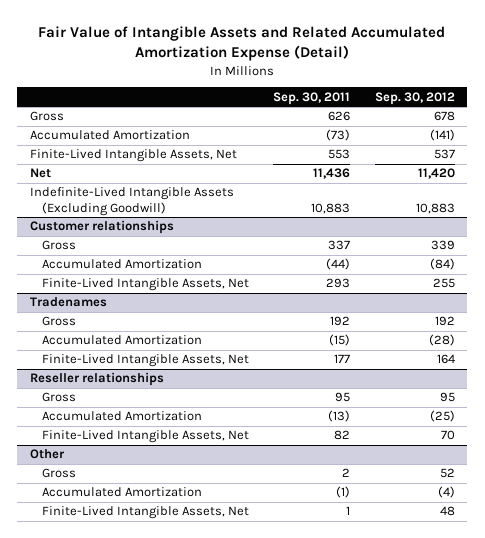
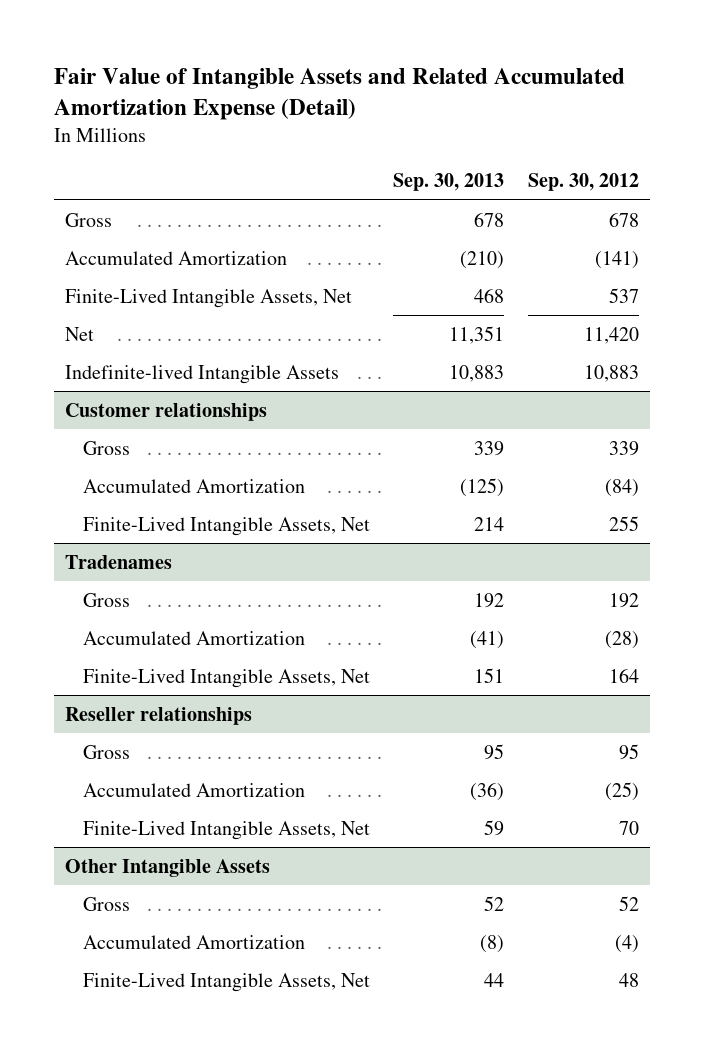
- | Sep. 30, 2011 | Sep. 30, 2012
+ | Sep. 30, 2013 | Sep. 30, 2012
- Indefinite-Lived Intangible Assets (Excluding Goodwill) | 10,883 | 10,883
+ Indefinite-lived Intangible Assets | 10,883 | 10,883
- Other
+ Other Intangible Assets

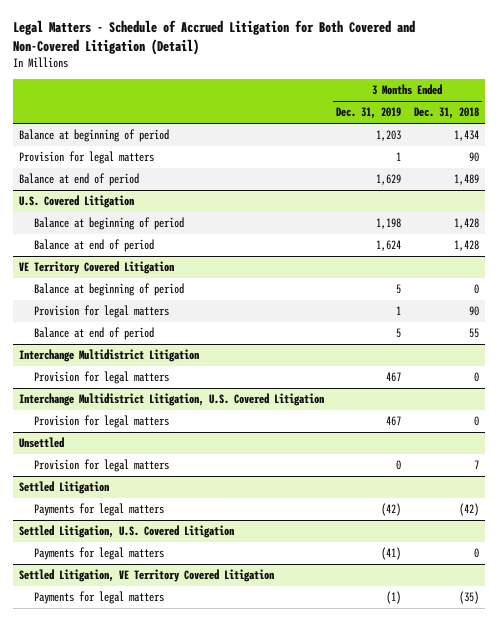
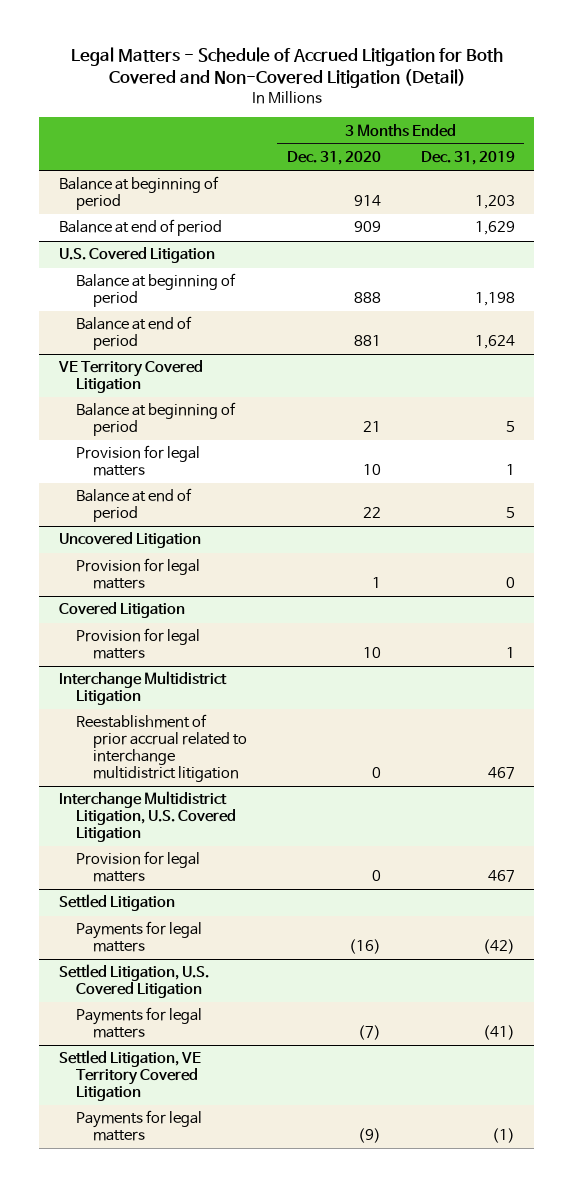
- | 3 Months Ended Dec. 31, 2019 | 3 Months Ended Dec. 31, 2018
+ | 3 Months Ended Dec. 31, 2020 | 3 Months Ended Dec. 31, 2019
- Provision for legal matters | 1 | 90
+ Uncovered Litigation
+ Provision for legal matters | 1 | 0
+ Covered Litigation
+ Provision for legal matters | 10 | 1
@ Interchange Multidistrict Litigation
- Provision for legal matters | 467 | 0
+ Reestablishment of prior accrual related to interchange multidistrict litigation | 0 | 467
- Unsettled
- Provision for legal matters | 0 | 7

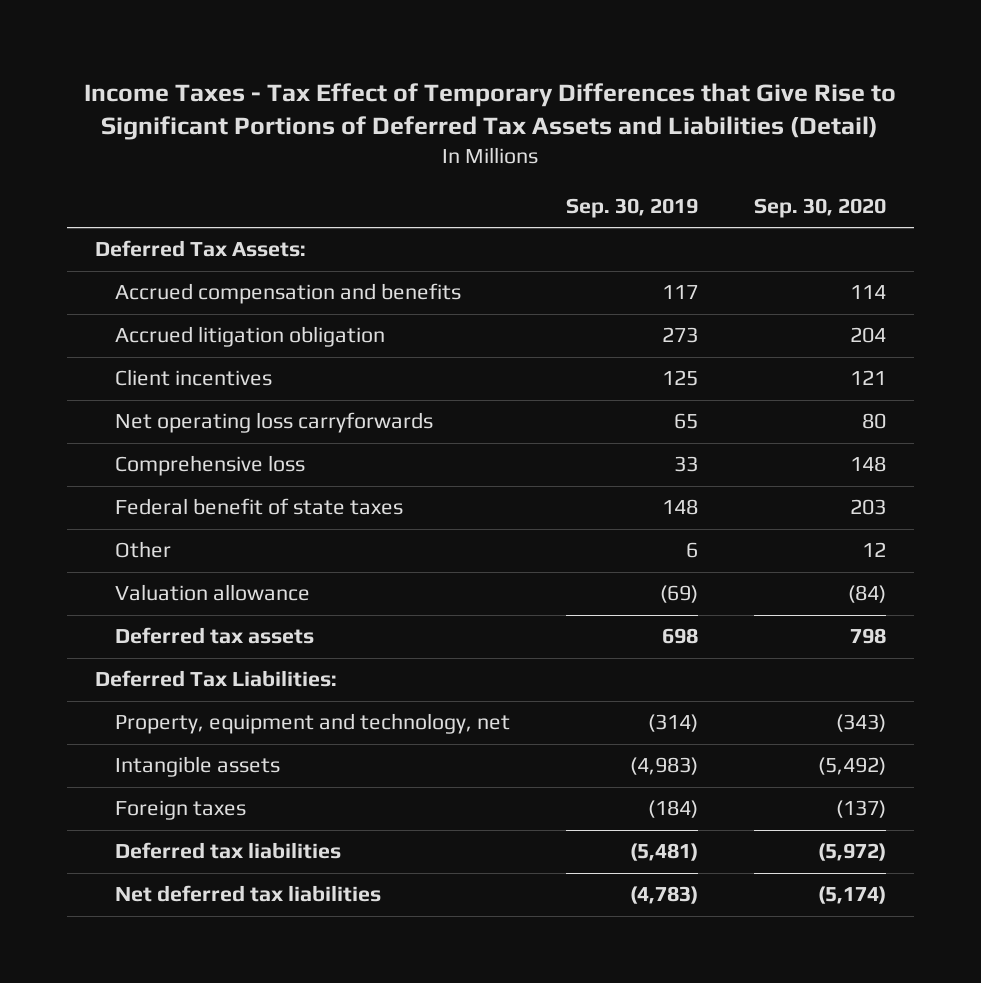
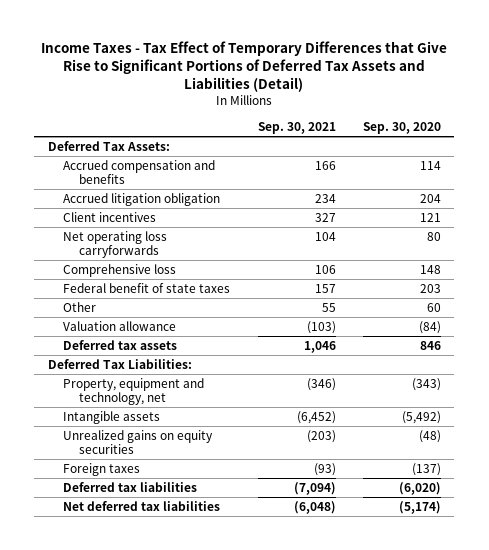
- | Sep. 30, 2019 | Sep. 30, 2020
+ | Sep. 30, 2021 | Sep. 30, 2020
- Other | 6 | 12
+ Other | 55 | 60
- Deferred tax assets | 698 | 798
+ Deferred tax assets | 1,046 | 846
+ Unrealized gains on equity securities | (203) | (48)
- Deferred tax liabilities | (5,481) | (5,972)
+ Deferred tax liabilities | (7,094) | (6,020)

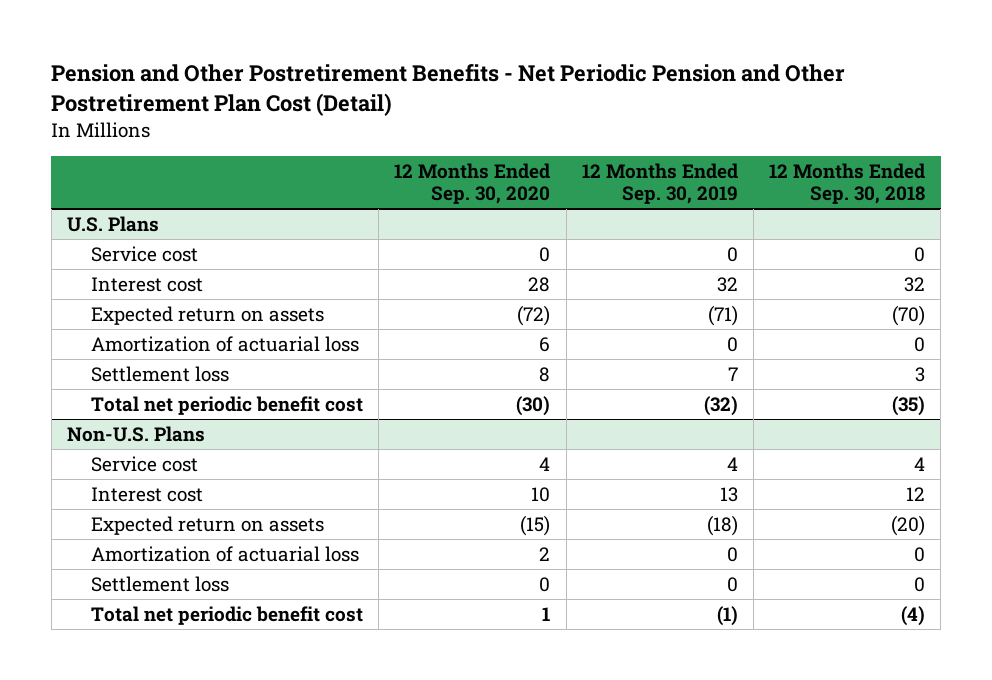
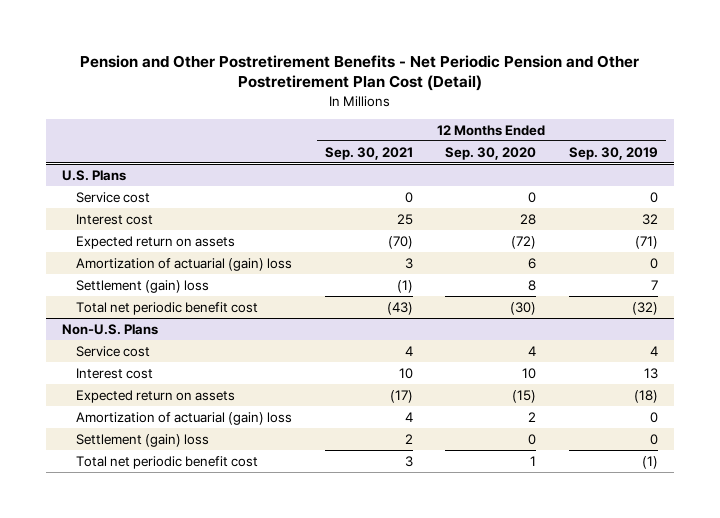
- | 12 Months Ended Sep. 30, 2020 | 12 Months Ended Sep. 30, 2019 | 12 Months Ended Sep. 30, 2018
+ | 12 Months Ended Sep. 30, 2021 | 12 Months Ended Sep. 30, 2020 | 12 Months Ended Sep. 30, 2019
@ U.S. Plans
- Amortization of actuarial loss | 6 | 0 | 0
- Settlement loss | 8 | 7 | 3
+ Amortization of actuarial (gain) loss | 3 | 6 | 0
+ Settlement (gain) loss | (1) | 8 | 7
@ Non-U.S. Plans
- Amortization of actuarial loss | 2 | 0 | 0
- Settlement loss | 0 | 0 | 0
+ Amortization of actuarial (gain) loss | 4 | 2 | 0
+ Settlement (gain) loss | 2 | 0 | 0

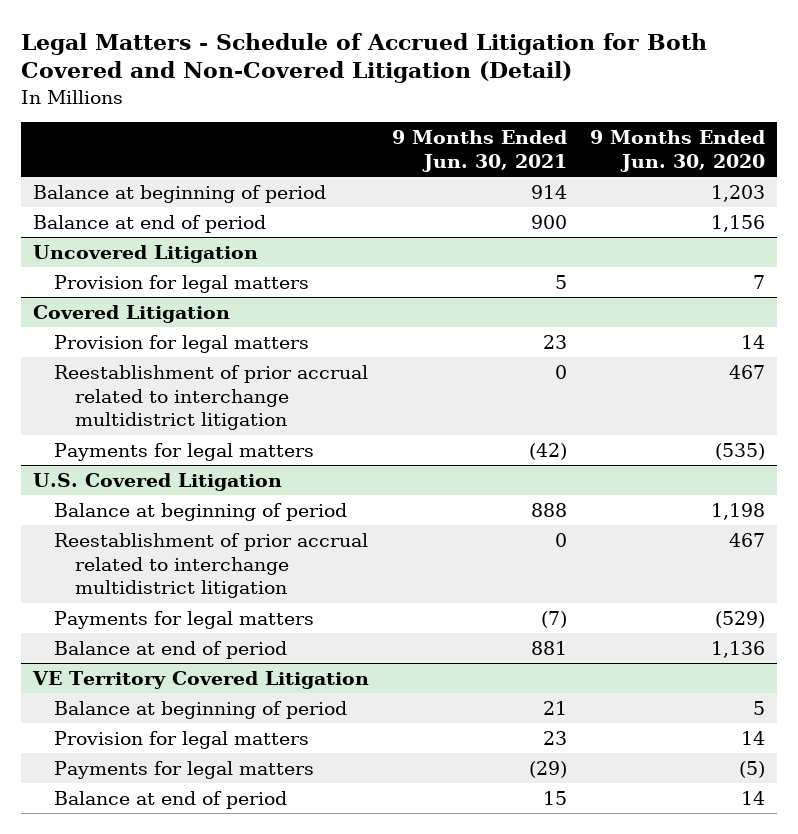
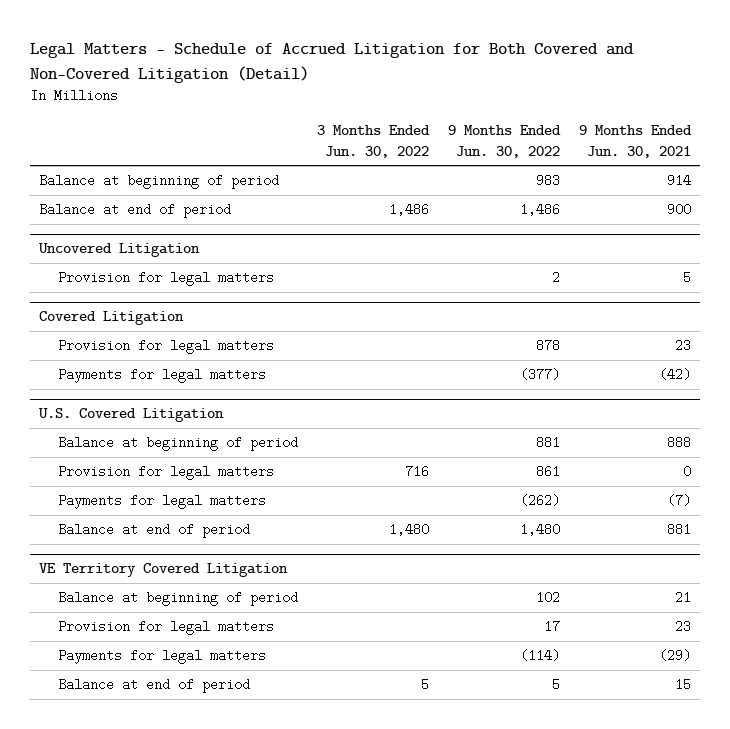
- | 9 Months Ended Jun. 30, 2021 | 9 Months Ended Jun. 30, 2020
+ | 3 Months Ended Jun. 30, 2022 | 9 Months Ended Jun. 30, 2022 | 9 Months Ended Jun. 30, 2021
@ Covered Litigation
- Reestablishment of prior accrual related to interchange multidistrict litigation | 0 | 467
@ U.S. Covered Litigation
- Reestablishment of prior accrual related to interchange multidistrict litigation | 0 | 467
+ Provision for legal matters | 716 | 861 | 0

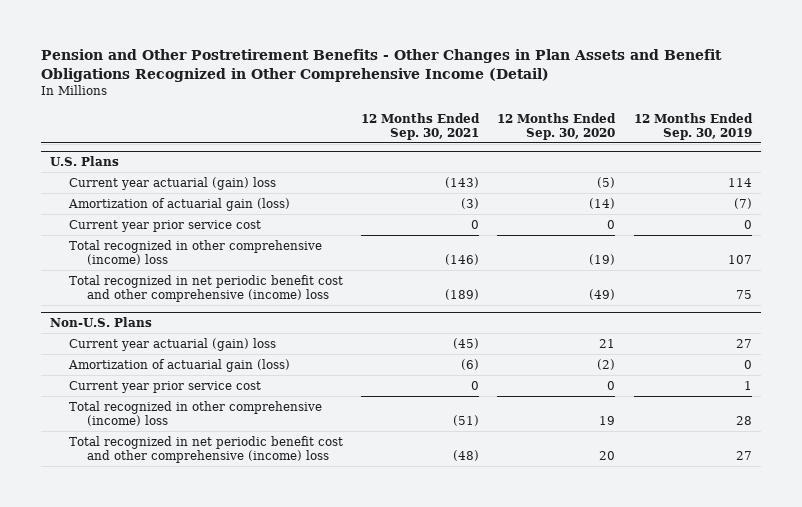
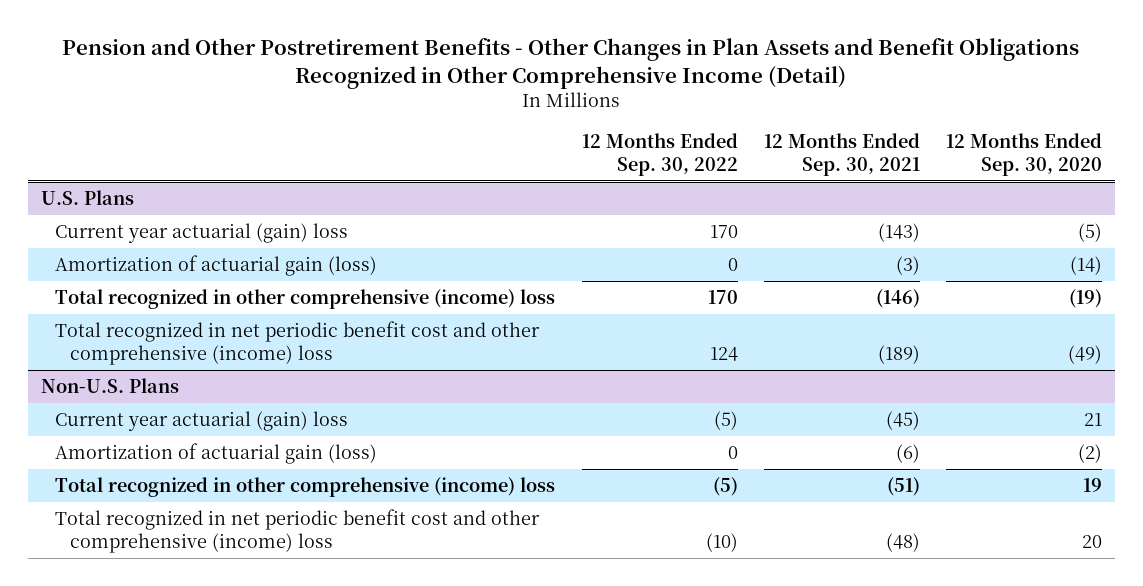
- | 12 Months Ended Sep. 30, 2021 | 12 Months Ended Sep. 30, 2020 | 12 Months Ended Sep. 30, 2019
+ | 12 Months Ended Sep. 30, 2022 | 12 Months Ended Sep. 30, 2021 | 12 Months Ended Sep. 30, 2020
@ U.S. Plans
- Current year prior service cost | 0 | 0 | 0
@ Non-U.S. Plans
- Current year prior service cost | 0 | 0 | 1

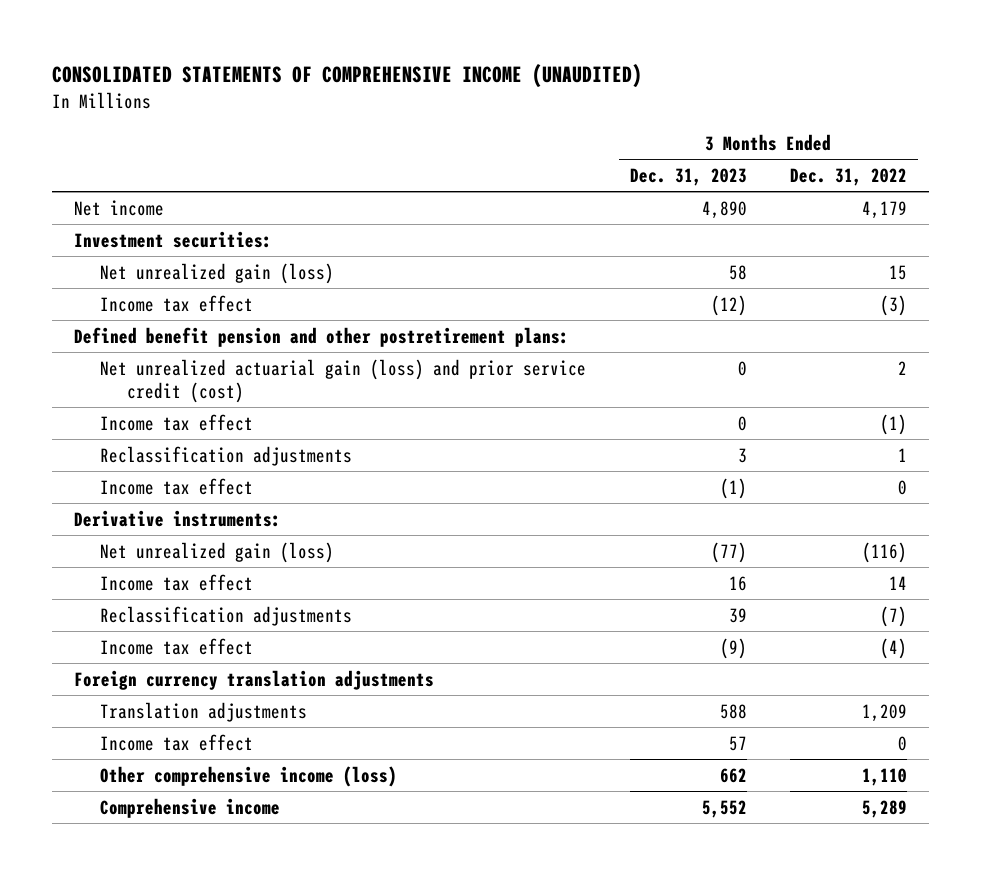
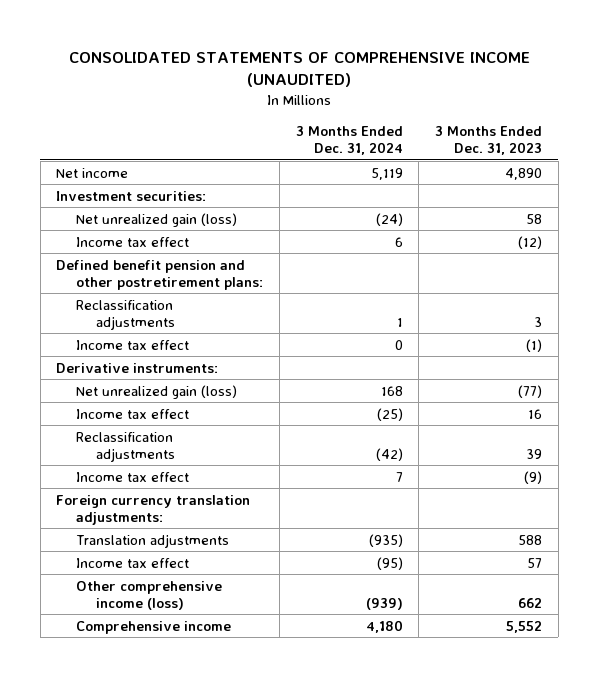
- | 3 Months Ended Dec. 31, 2023 | 3 Months Ended Dec. 31, 2022
+ | 3 Months Ended Dec. 31, 2024 | 3 Months Ended Dec. 31, 2023
- Net unrealized actuarial gain (loss) and prior service credit (cost) | 0 | 2
- Income tax effect | 0 | (1)
- Foreign currency translation adjustments
+ Foreign currency translation adjustments:

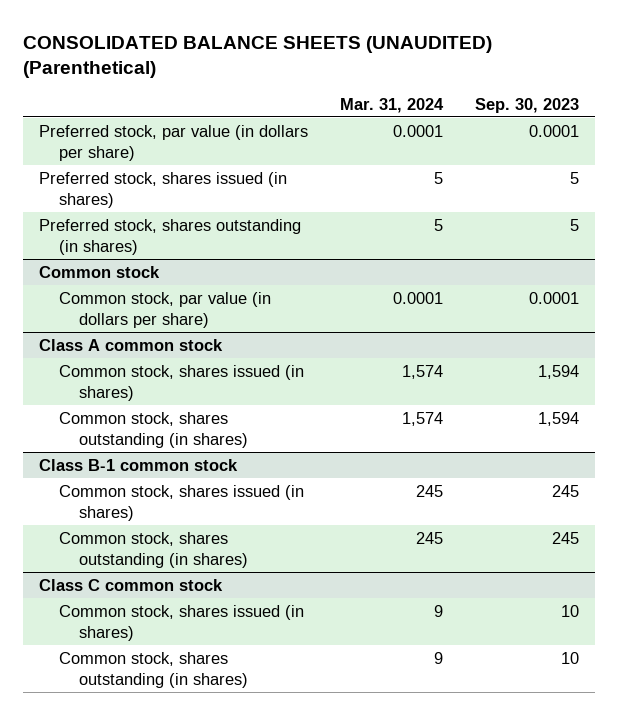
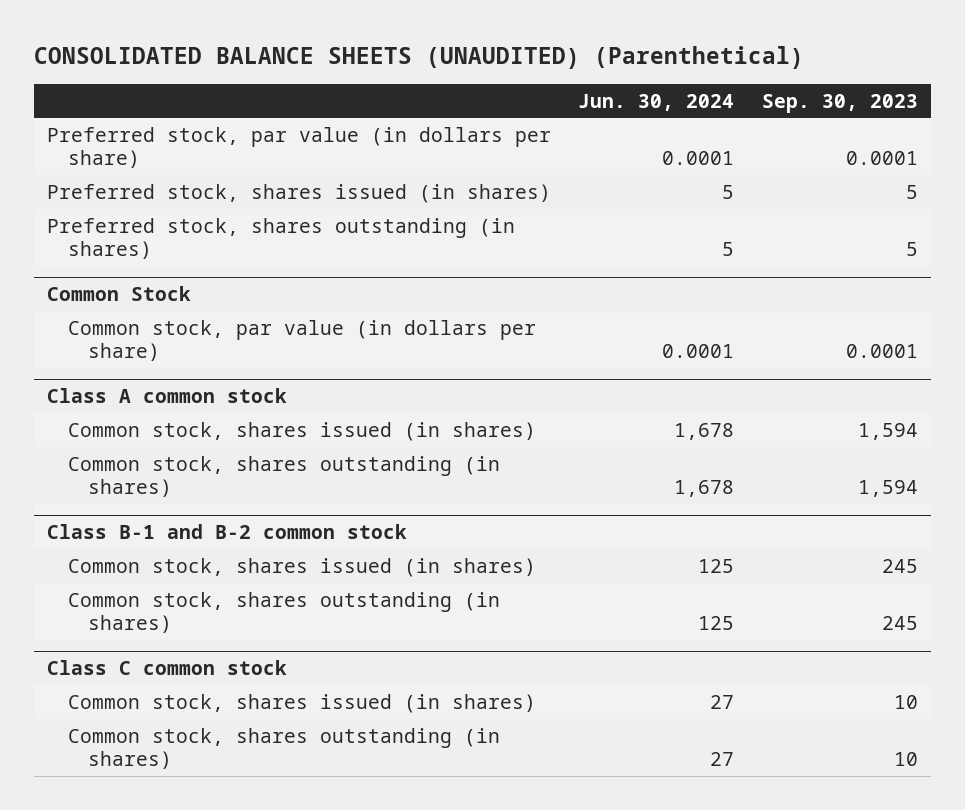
- | Mar. 31, 2024 | Sep. 30, 2023
+ | Jun. 30, 2024 | Sep. 30, 2023
- Common stock
+ Common Stock
- Class B-1 common stock
+ Class B-1 and B-2 common stock

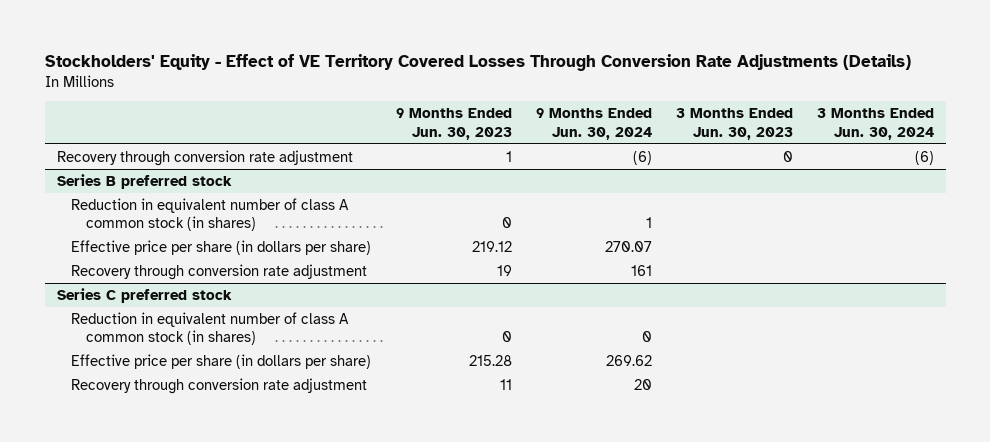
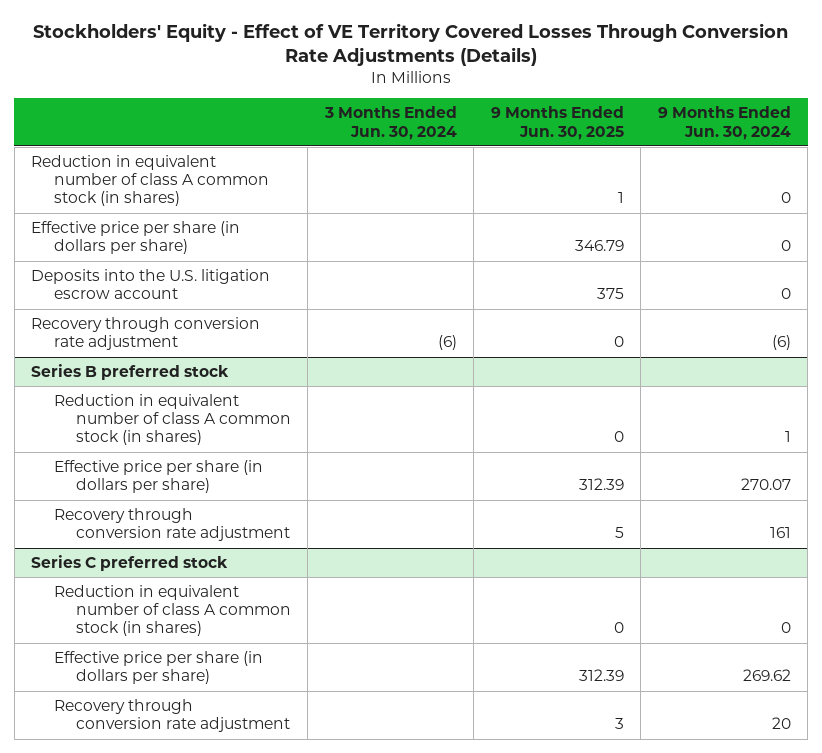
- | 9 Months Ended Jun. 30, 2023 | 9 Months Ended Jun. 30, 2024 | 3 Months Ended Jun. 30, 2023 | 3 Months Ended Jun. 30, 2024
+ | 3 Months Ended Jun. 30, 2024 | 9 Months Ended Jun. 30, 2025 | 9 Months Ended Jun. 30, 2024
+ Reduction in equivalent number of class A common stock (in shares) | | 1 | 0
+ Effective price per share (in dollars per share) | | 346.79 | 0
+ Deposits into the U.S. litigation escrow account | | 375 | 0

